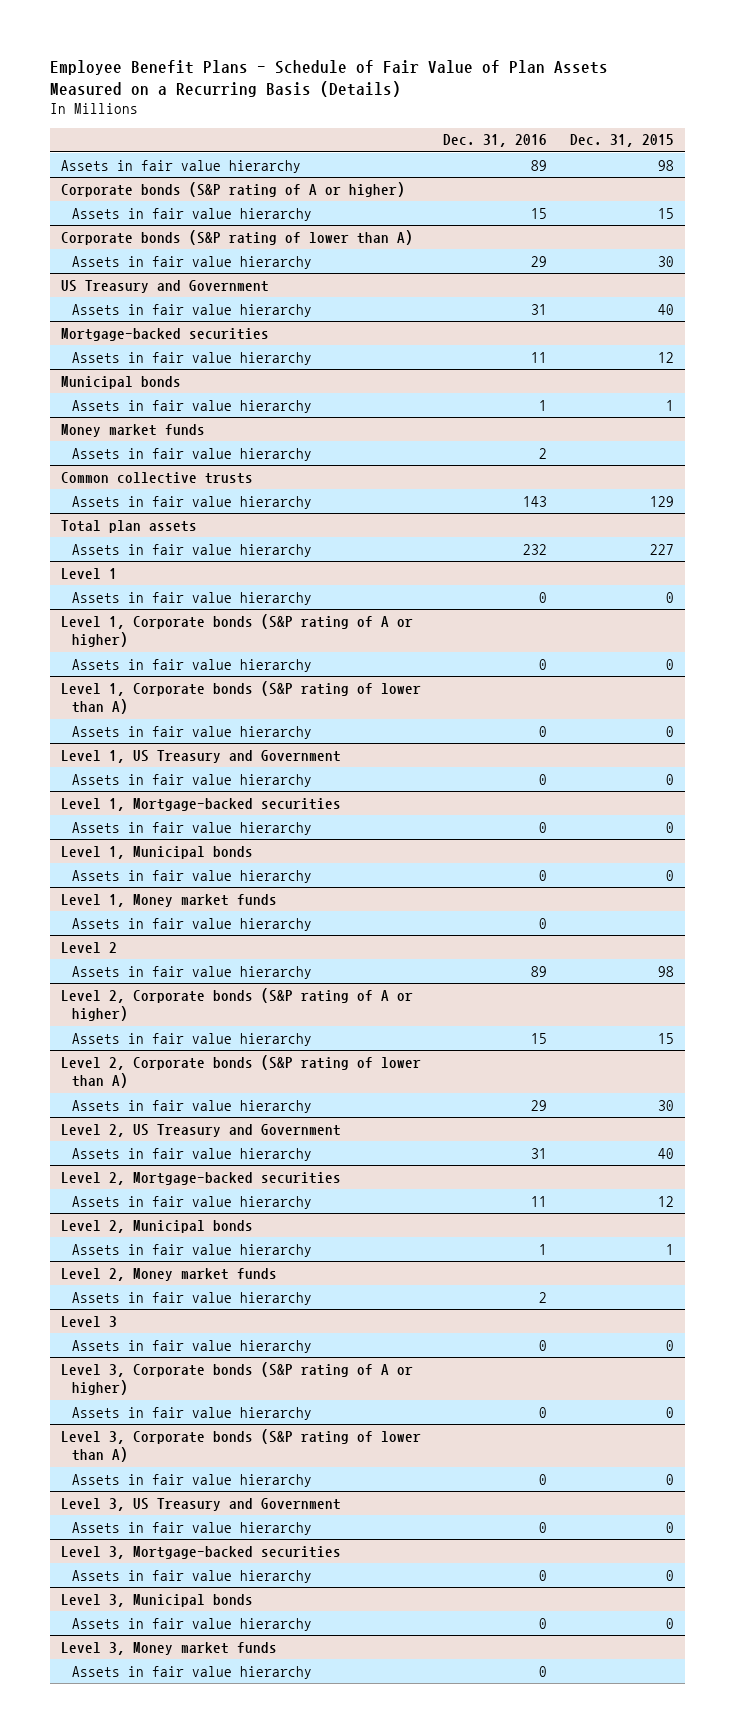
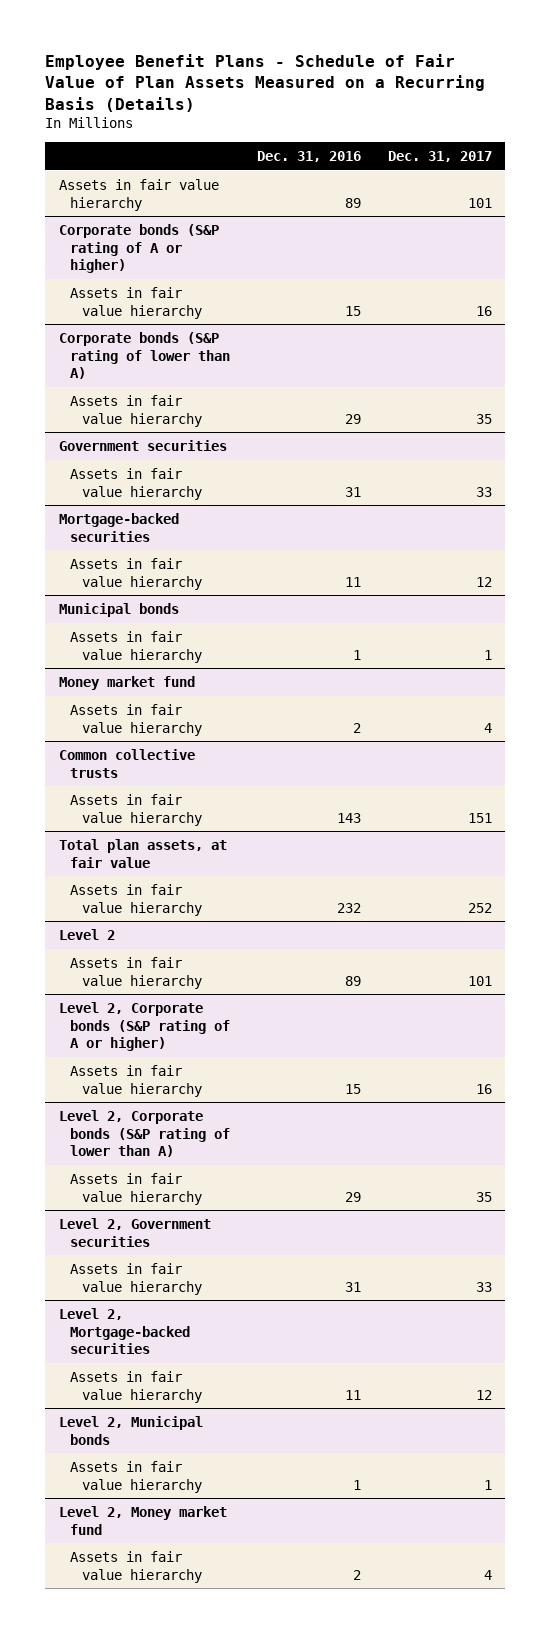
- | Dec. 31, 2016 | Dec. 31, 2015
+ | Dec. 31, 2016 | Dec. 31, 2017
- US Treasury and Government
+ Government securities
- Money market funds
+ Money market fund
- Total plan assets
+ Total plan assets, at fair value
- Level 1
- Assets in fair value hierarchy | 0 | 0
- Level 1, Corporate bonds (S&P rating of A or higher)
- Assets in fair value hierarchy | 0 | 0
- Level 1, Corporate bonds (S&P rating of lower than A)
- Assets in fair value hierarchy | 0 | 0
- Level 1, US Treasury and Government
- Assets in fair value hierarchy | 0 | 0
- Level 1, Mortgage-backed securities
- Assets in fair value hierarchy | 0 | 0
- Level 1, Municipal bonds
- Assets in fair value hierarchy | 0 | 0
- Level 1, Money market funds
- Assets in fair value hierarchy | 0 |
- Level 2, US Treasury and Government
+ Level 2, Government securities
- Level 2, Money market funds
+ Level 2, Money market fund
- Level 3
- Assets in fair value hierarchy | 0 | 0
- Level 3, Corporate bonds (S&P rating of A or higher)
- Assets in fair value hierarchy | 0 | 0
- Level 3, Corporate bonds (S&P rating of lower than A)
- Assets in fair value hierarchy | 0 | 0
- Level 3, US Treasury and Government
- Assets in fair value hierarchy | 0 | 0
- Level 3, Mortgage-backed securities
- Assets in fair value hierarchy | 0 | 0
- Level 3, Municipal bonds
- Assets in fair value hierarchy | 0 | 0
- Level 3, Money market funds
- Assets in fair value hierarchy | 0 |

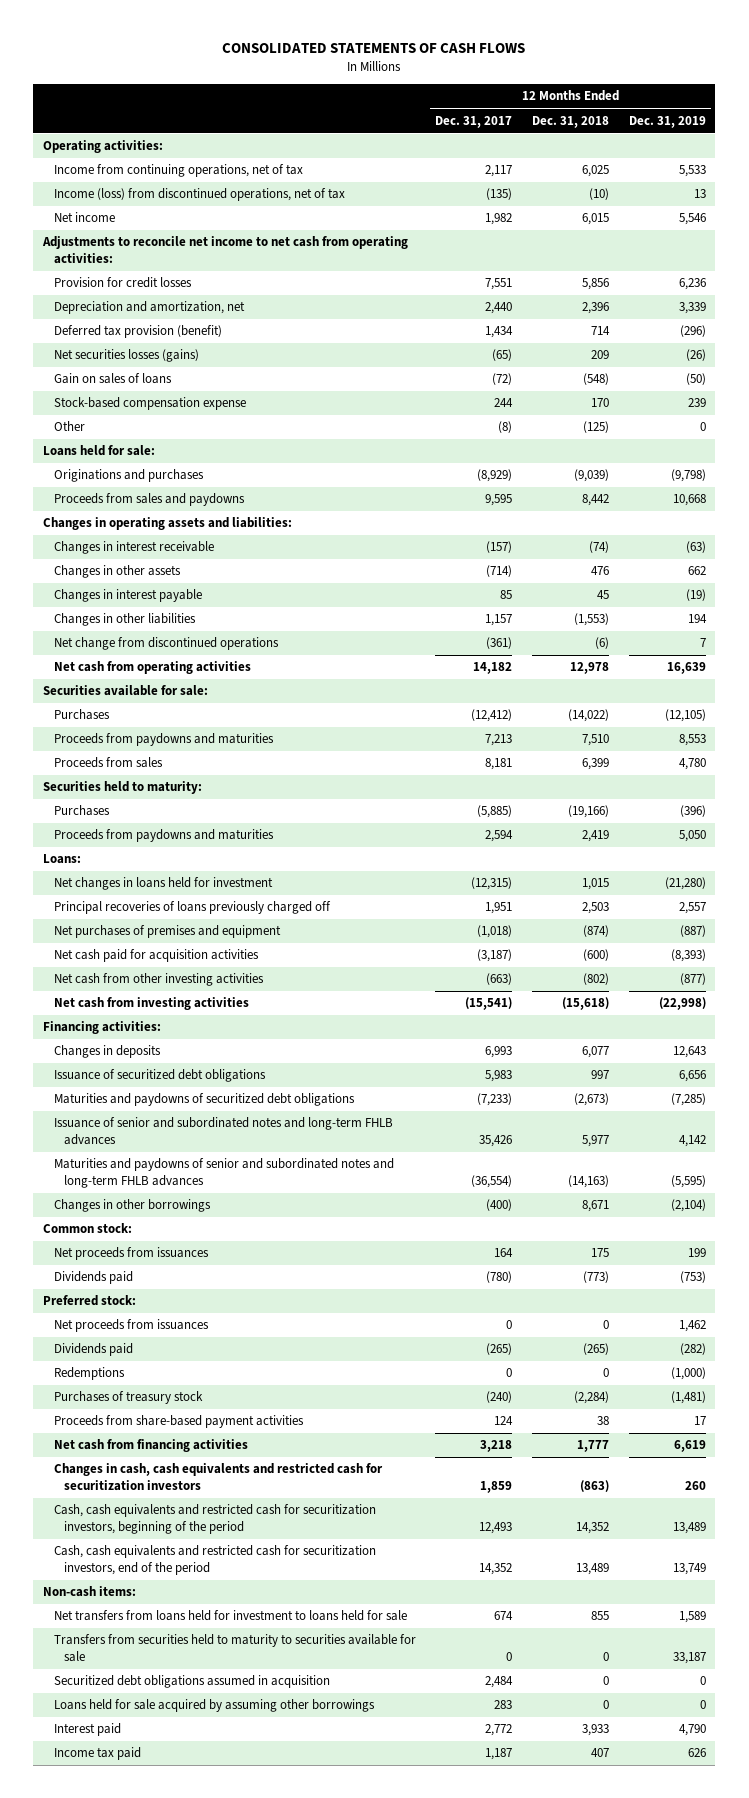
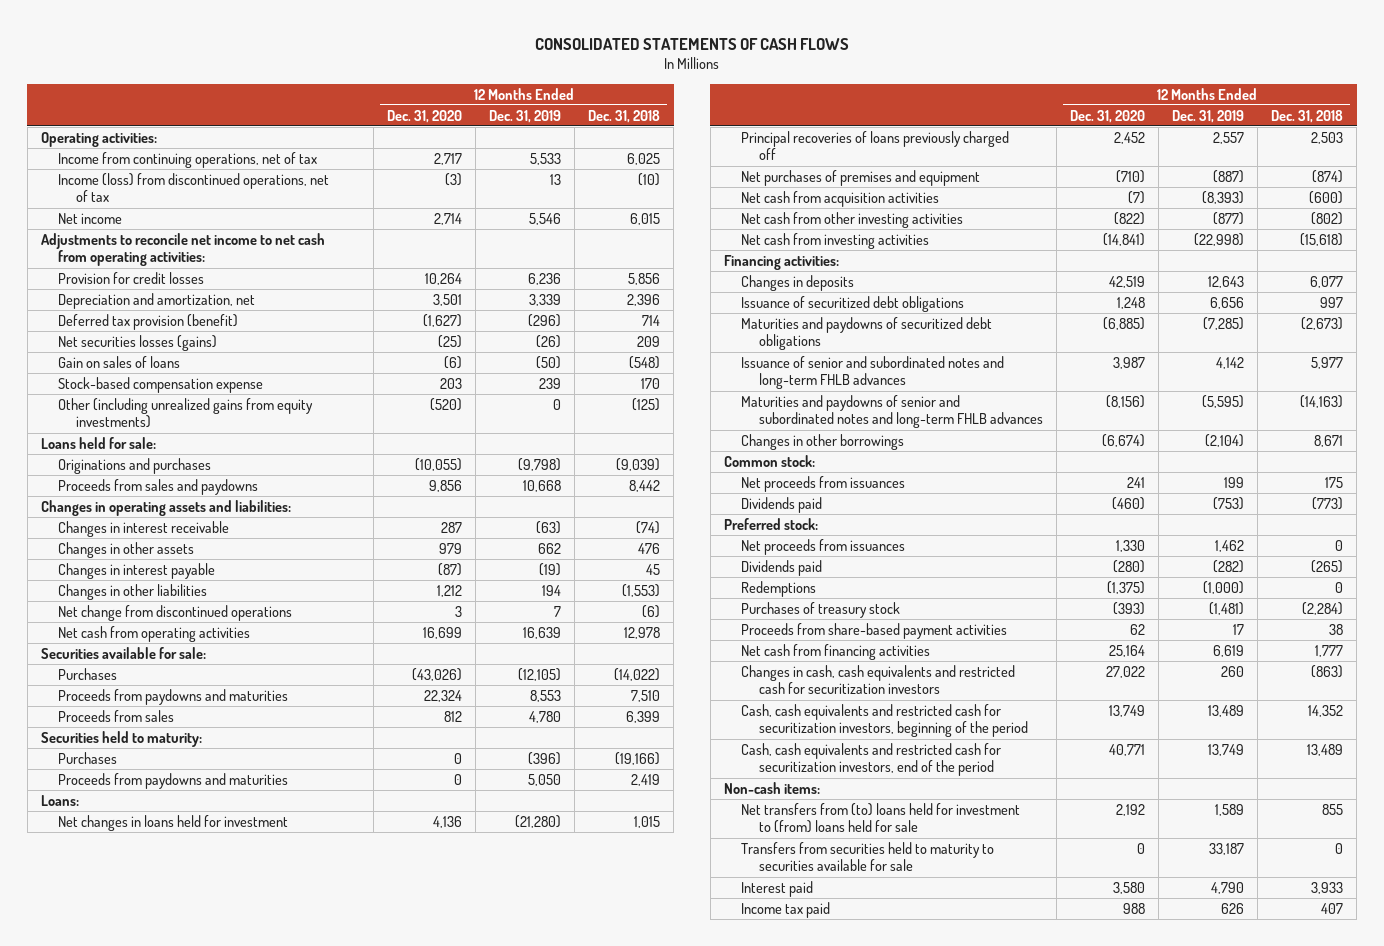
- | 12 Months Ended Dec. 31, 2017 | 12 Months Ended Dec. 31, 2018 | 12 Months Ended Dec. 31, 2019
+ | 12 Months Ended Dec. 31, 2020 | 12 Months Ended Dec. 31, 2019 | 12 Months Ended Dec. 31, 2018
- Other | (8) | (125) | 0
+ Other (including unrealized gains from equity investments) | (520) | 0 | (125)
- Net cash paid for acquisition activities | (3,187) | (600) | (8,393)
+ Net cash from acquisition activities | (7) | (8,393) | (600)
- Net transfers from loans held for investment to loans held for sale | 674 | 855 | 1,589
+ Net transfers from (to) loans held for investment to (from) loans held for sale | 2,192 | 1,589 | 855
- Securitized debt obligations assumed in acquisition | 2,484 | 0 | 0
- Loans held for sale acquired by assuming other borrowings | 283 | 0 | 0

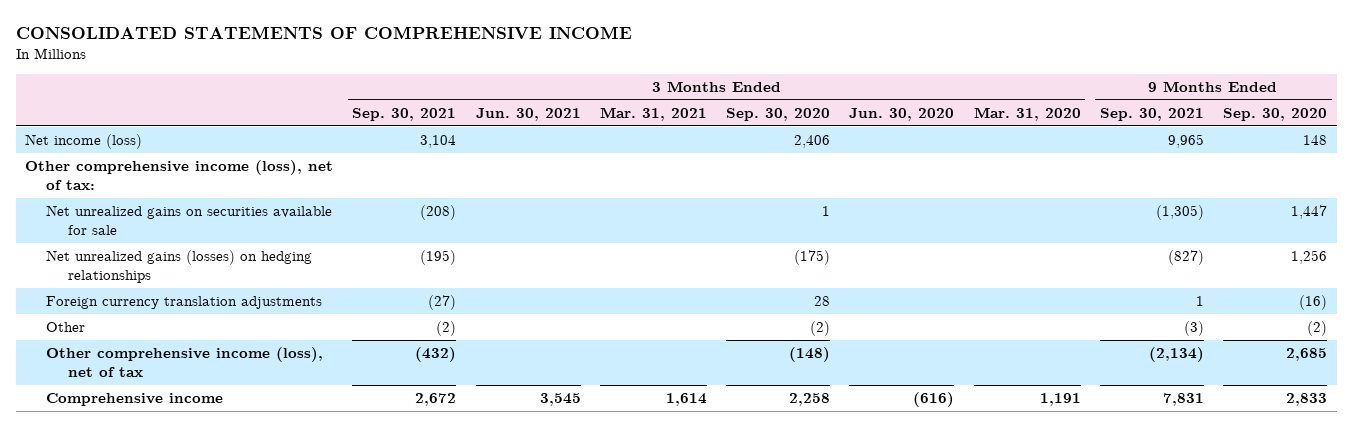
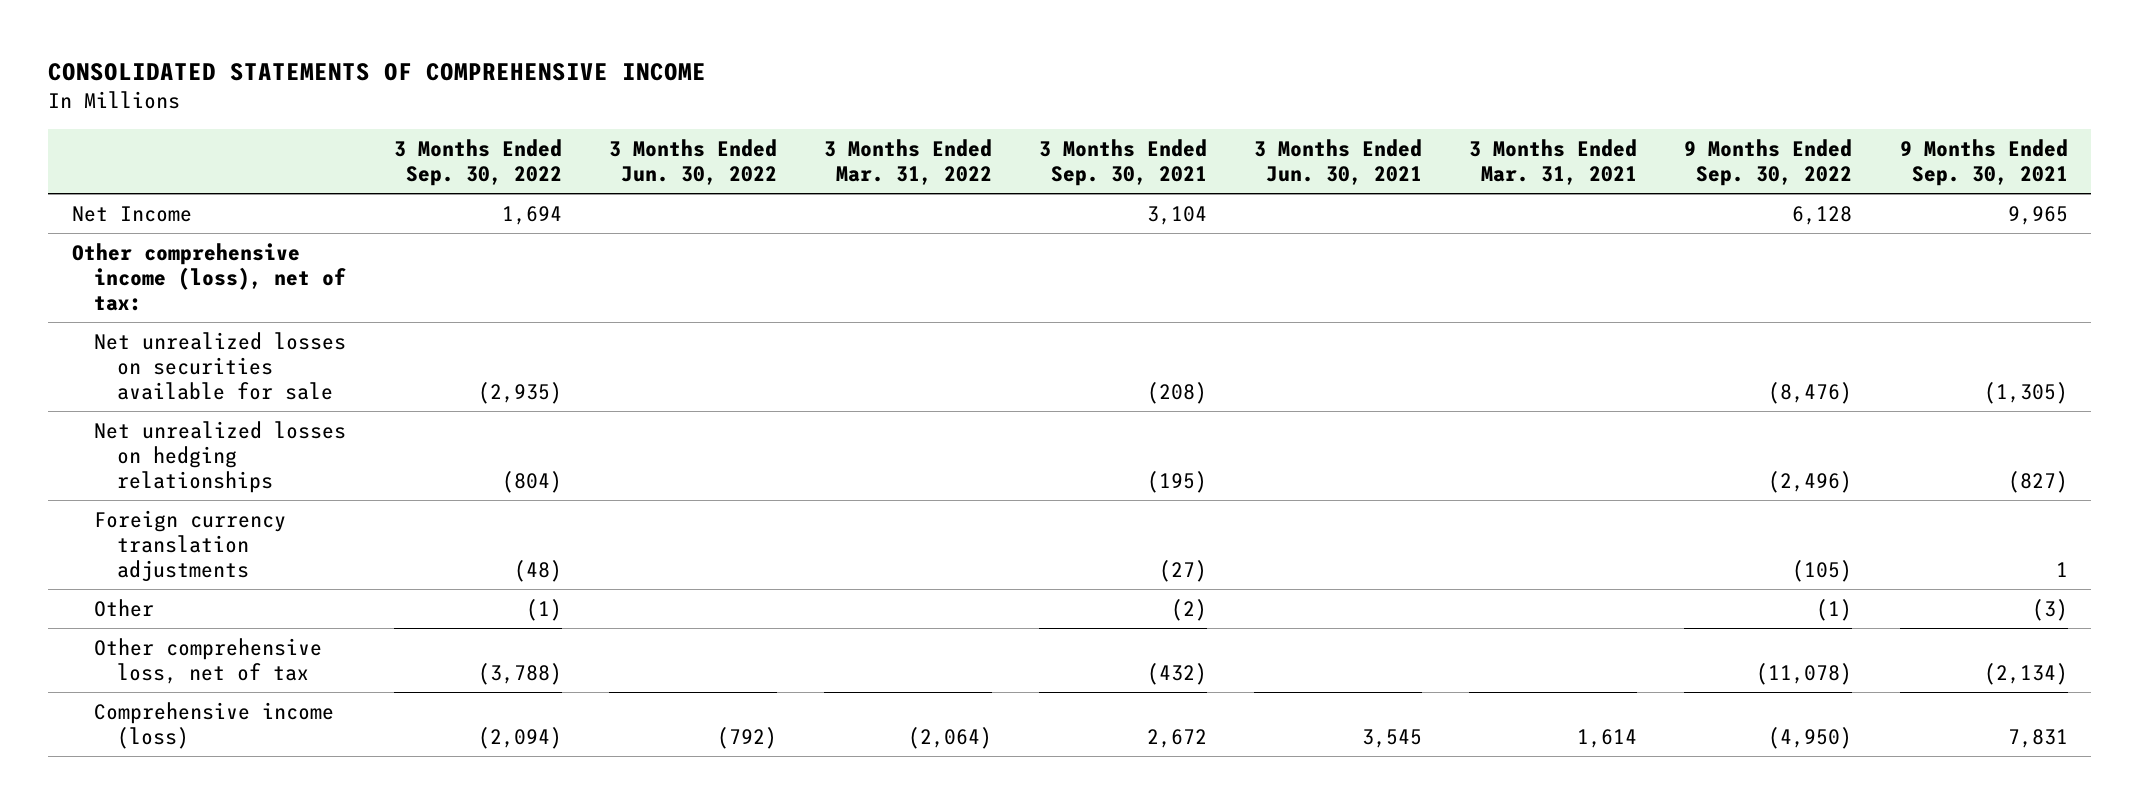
- | 3 Months Ended Sep. 30, 2021 | 3 Months Ended Jun. 30, 2021 | 3 Months Ended Mar. 31, 2021 | 3 Months Ended Sep. 30, 2020 | 3 Months Ended Jun. 30, 2020 | 3 Months Ended Mar. 31, 2020 | 9 Months Ended Sep. 30, 2021 | 9 Months Ended Sep. 30, 2020
+ | 3 Months Ended Sep. 30, 2022 | 3 Months Ended Jun. 30, 2022 | 3 Months Ended Mar. 31, 2022 | 3 Months Ended Sep. 30, 2021 | 3 Months Ended Jun. 30, 2021 | 3 Months Ended Mar. 31, 2021 | 9 Months Ended Sep. 30, 2022 | 9 Months Ended Sep. 30, 2021
- Net income (loss) | 3,104 | | | 2,406 | | | 9,965 | 148
+ Net Income | 1,694 | | | 3,104 | | | 6,128 | 9,965
- Net unrealized gains on securities available for sale | (208) | | | 1 | | | (1,305) | 1,447
- Net unrealized gains (losses) on hedging relationships | (195) | | | (175) | | | (827) | 1,256
+ Net unrealized losses on securities available for sale | (2,935) | | | (208) | | | (8,476) | (1,305)
+ Net unrealized losses on hedging relationships | (804) | | | (195) | | | (2,496) | (827)
- Other comprehensive income (loss), net of tax | (432) | | | (148) | | | (2,134) | 2,685
- Comprehensive income | 2,672 | 3,545 | 1,614 | 2,258 | (616) | 1,191 | 7,831 | 2,833
+ Other comprehensive loss, net of tax | (3,788) | | | (432) | | | (11,078) | (2,134)
+ Comprehensive income (loss) | (2,094) | (792) | (2,064) | 2,672 | 3,545 | 1,614 | (4,950) | 7,831

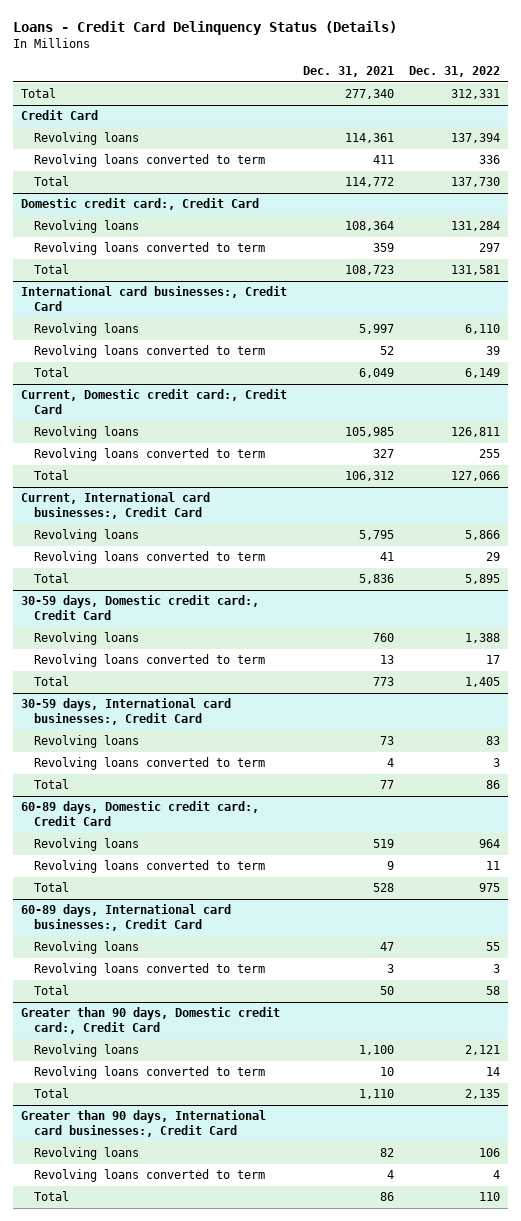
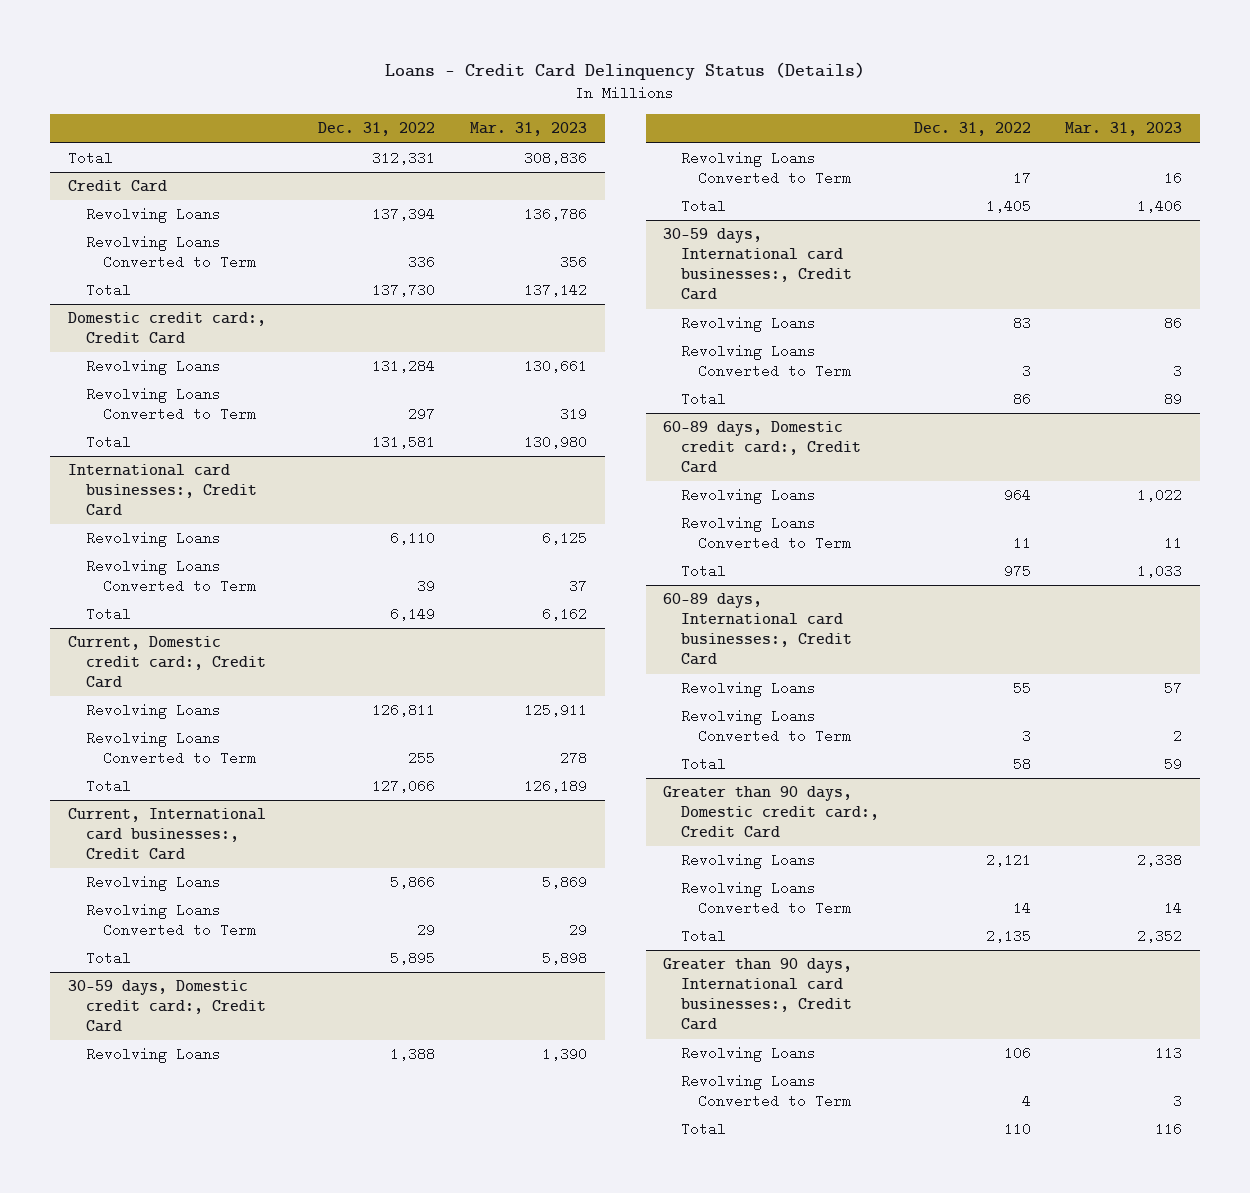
- | Dec. 31, 2021 | Dec. 31, 2022
+ | Dec. 31, 2022 | Mar. 31, 2023
@ Credit Card
- Revolving loans | 114,361 | 137,394
- Revolving loans converted to term | 411 | 336
+ Revolving Loans | 137,394 | 136,786
+ Revolving Loans Converted to Term | 336 | 356
@ Domestic credit card:, Credit Card
- Revolving loans | 108,364 | 131,284
- Revolving loans converted to term | 359 | 297
+ Revolving Loans | 131,284 | 130,661
+ Revolving Loans Converted to Term | 297 | 319
@ International card businesses:, Credit Card
- Revolving loans | 5,997 | 6,110
- Revolving loans converted to term | 52 | 39
+ Revolving Loans | 6,110 | 6,125
+ Revolving Loans Converted to Term | 39 | 37
@ Current, Domestic credit card:, Credit Card
- Revolving loans | 105,985 | 126,811
- Revolving loans converted to term | 327 | 255
+ Revolving Loans | 126,811 | 125,911
+ Revolving Loans Converted to Term | 255 | 278
@ Current, International card businesses:, Credit Card
- Revolving loans | 5,795 | 5,866
- Revolving loans converted to term | 41 | 29
+ Revolving Loans | 5,866 | 5,869
+ Revolving Loans Converted to Term | 29 | 29
@ 30-59 days, Domestic credit card:, Credit Card
- Revolving loans | 760 | 1,388
- Revolving loans converted to term | 13 | 17
+ Revolving Loans | 1,388 | 1,390
+ Revolving Loans Converted to Term | 17 | 16
@ 30-59 days, International card businesses:, Credit Card
- Revolving loans | 73 | 83
- Revolving loans converted to term | 4 | 3
+ Revolving Loans | 83 | 86
+ Revolving Loans Converted to Term | 3 | 3
@ 60-89 days, Domestic credit card:, Credit Card
- Revolving loans | 519 | 964
- Revolving loans converted to term | 9 | 11
+ Revolving Loans | 964 | 1,022
+ Revolving Loans Converted to Term | 11 | 11
@ 60-89 days, International card businesses:, Credit Card
- Revolving loans | 47 | 55
- Revolving loans converted to term | 3 | 3
+ Revolving Loans | 55 | 57
+ Revolving Loans Converted to Term | 3 | 2
@ Greater than 90 days, Domestic credit card:, Credit Card
- Revolving loans | 1,100 | 2,121
- Revolving loans converted to term | 10 | 14
+ Revolving Loans | 2,121 | 2,338
+ Revolving Loans Converted to Term | 14 | 14
@ Greater than 90 days, International card businesses:, Credit Card
- Revolving loans | 82 | 106
- Revolving loans converted to term | 4 | 4
+ Revolving Loans | 106 | 113
+ Revolving Loans Converted to Term | 4 | 3

